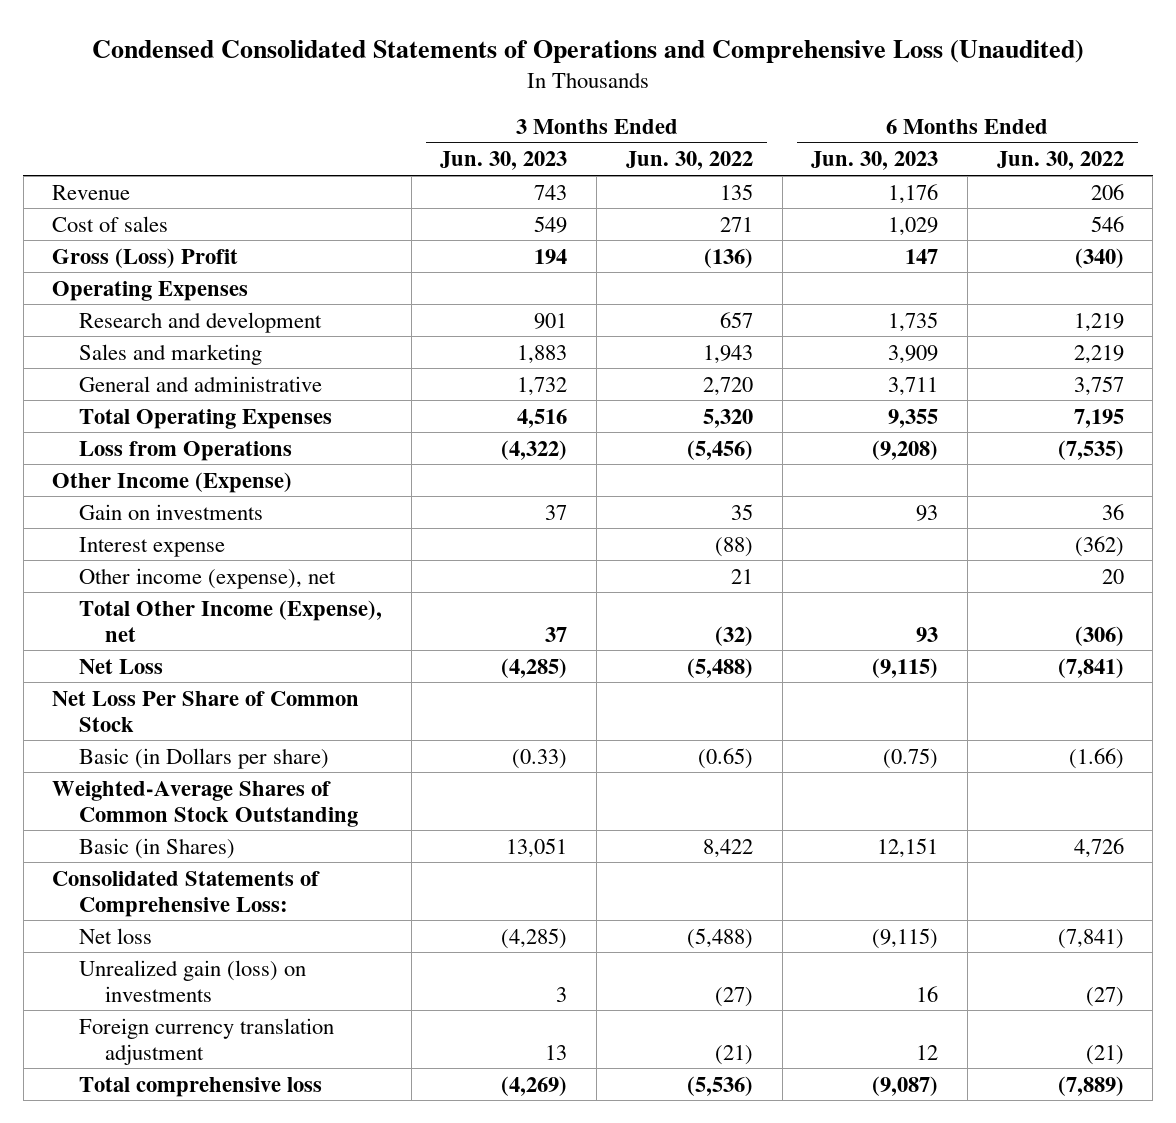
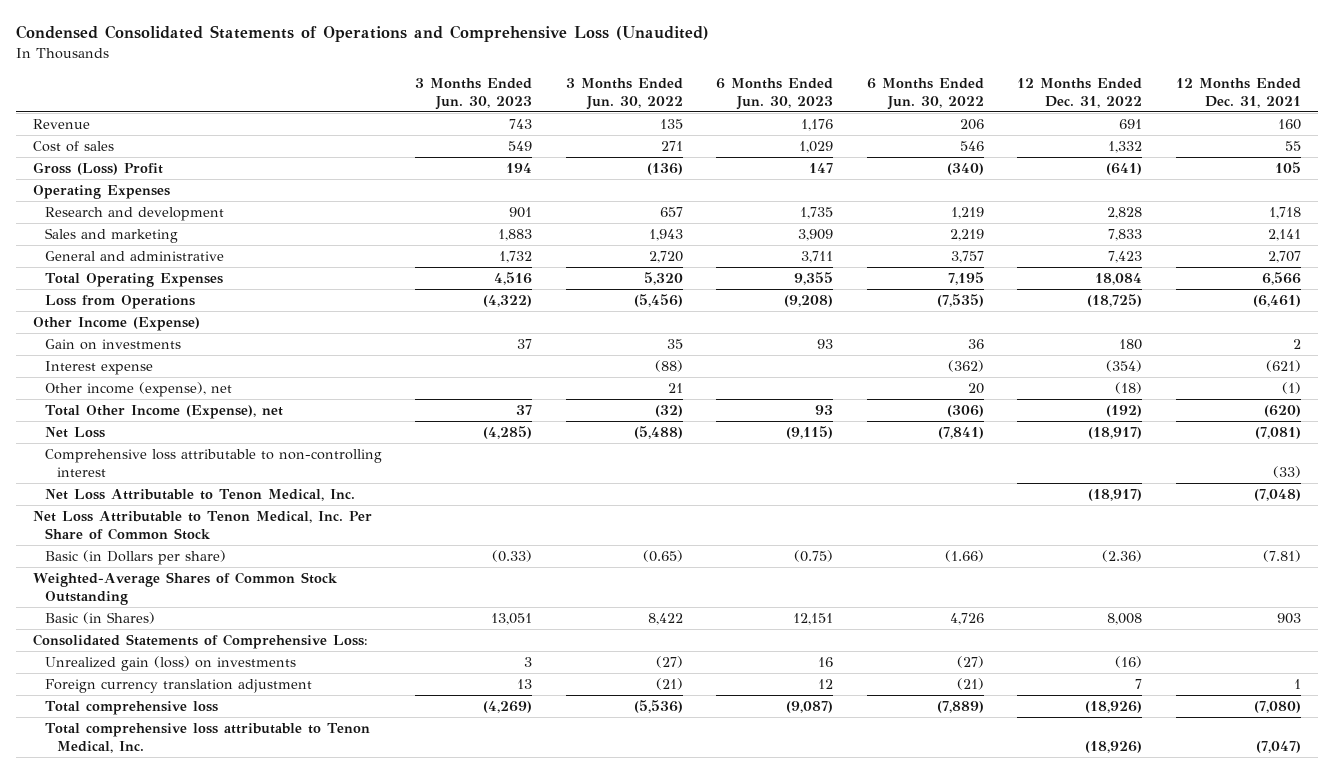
- | 3 Months Ended Jun. 30, 2023 | 3 Months Ended Jun. 30, 2022 | 6 Months Ended Jun. 30, 2023 | 6 Months Ended Jun. 30, 2022
+ | 3 Months Ended Jun. 30, 2023 | 3 Months Ended Jun. 30, 2022 | 6 Months Ended Jun. 30, 2023 | 6 Months Ended Jun. 30, 2022 | 12 Months Ended Dec. 31, 2022 | 12 Months Ended Dec. 31, 2021
- Net Loss Per Share of Common Stock
+ Comprehensive loss attributable to non-controlling interest | | | | | | (33)
+ Net Loss Attributable to Tenon Medical, Inc. | | | | | (18,917) | (7,048)
+ Net Loss Attributable to Tenon Medical, Inc. Per Share of Common Stock
- Net loss | (4,285) | (5,488) | (9,115) | (7,841)
+ Total comprehensive loss attributable to Tenon Medical, Inc. | | | | | (18,926) | (7,047)

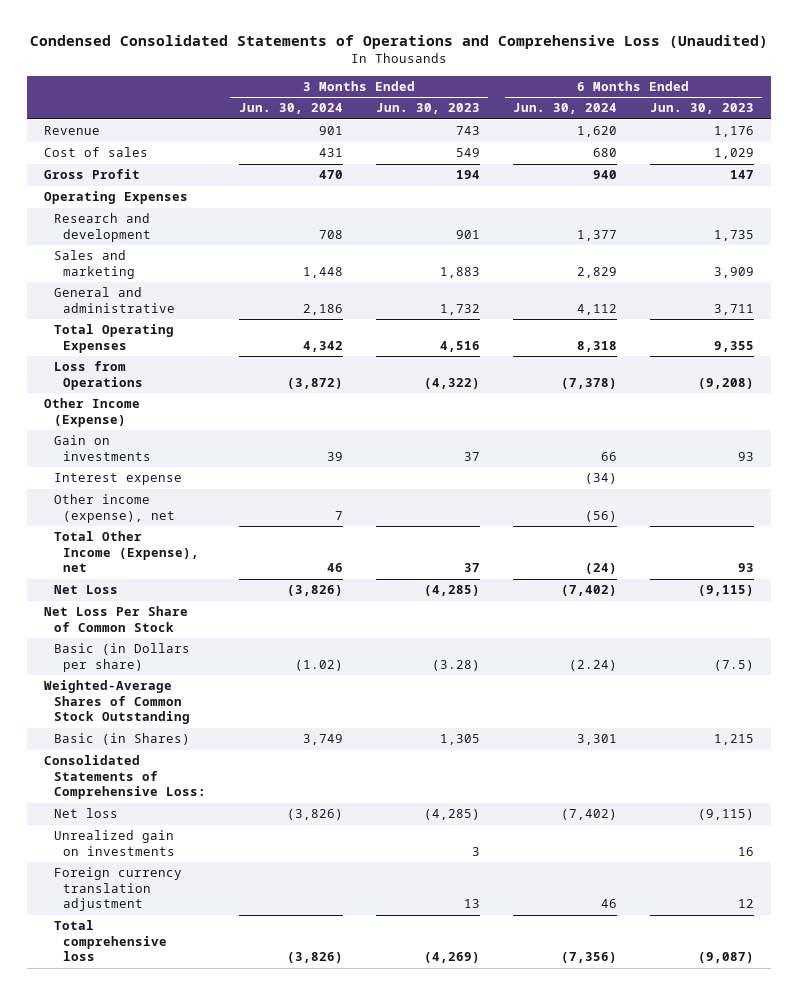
- | 3 Months Ended Jun. 30, 2023 | 3 Months Ended Jun. 30, 2022 | 6 Months Ended Jun. 30, 2023 | 6 Months Ended Jun. 30, 2022 | 12 Months Ended Dec. 31, 2022 | 12 Months Ended Dec. 31, 2021
+ | 3 Months Ended Jun. 30, 2024 | 3 Months Ended Jun. 30, 2023 | 6 Months Ended Jun. 30, 2024 | 6 Months Ended Jun. 30, 2023
- Gross (Loss) Profit | 194 | (136) | 147 | (340) | (641) | 105
+ Gross Profit | 470 | 194 | 940 | 147
- Comprehensive loss attributable to non-controlling interest | | | | | | (33)
- Net Loss Attributable to Tenon Medical, Inc. | | | | | (18,917) | (7,048)
- Net Loss Attributable to Tenon Medical, Inc. Per Share of Common Stock
- Basic (in Dollars per share) | (0.33) | (0.65) | (0.75) | (1.66) | (2.36) | (7.81)
+ Net Loss Per Share of Common Stock
+ Basic (in Dollars per share) | (1.02) | (3.28) | (2.24) | (7.5)
- Basic (in Shares) | 13,051 | 8,422 | 12,151 | 4,726 | 8,008 | 903
+ Basic (in Shares) | 3,749 | 1,305 | 3,301 | 1,215
- Unrealized gain (loss) on investments | 3 | (27) | 16 | (27) | (16) |
+ Net loss | (3,826) | (4,285) | (7,402) | (9,115)
+ Unrealized gain on investments | | 3 | | 16
- Total comprehensive loss attributable to Tenon Medical, Inc. | | | | | (18,926) | (7,047)

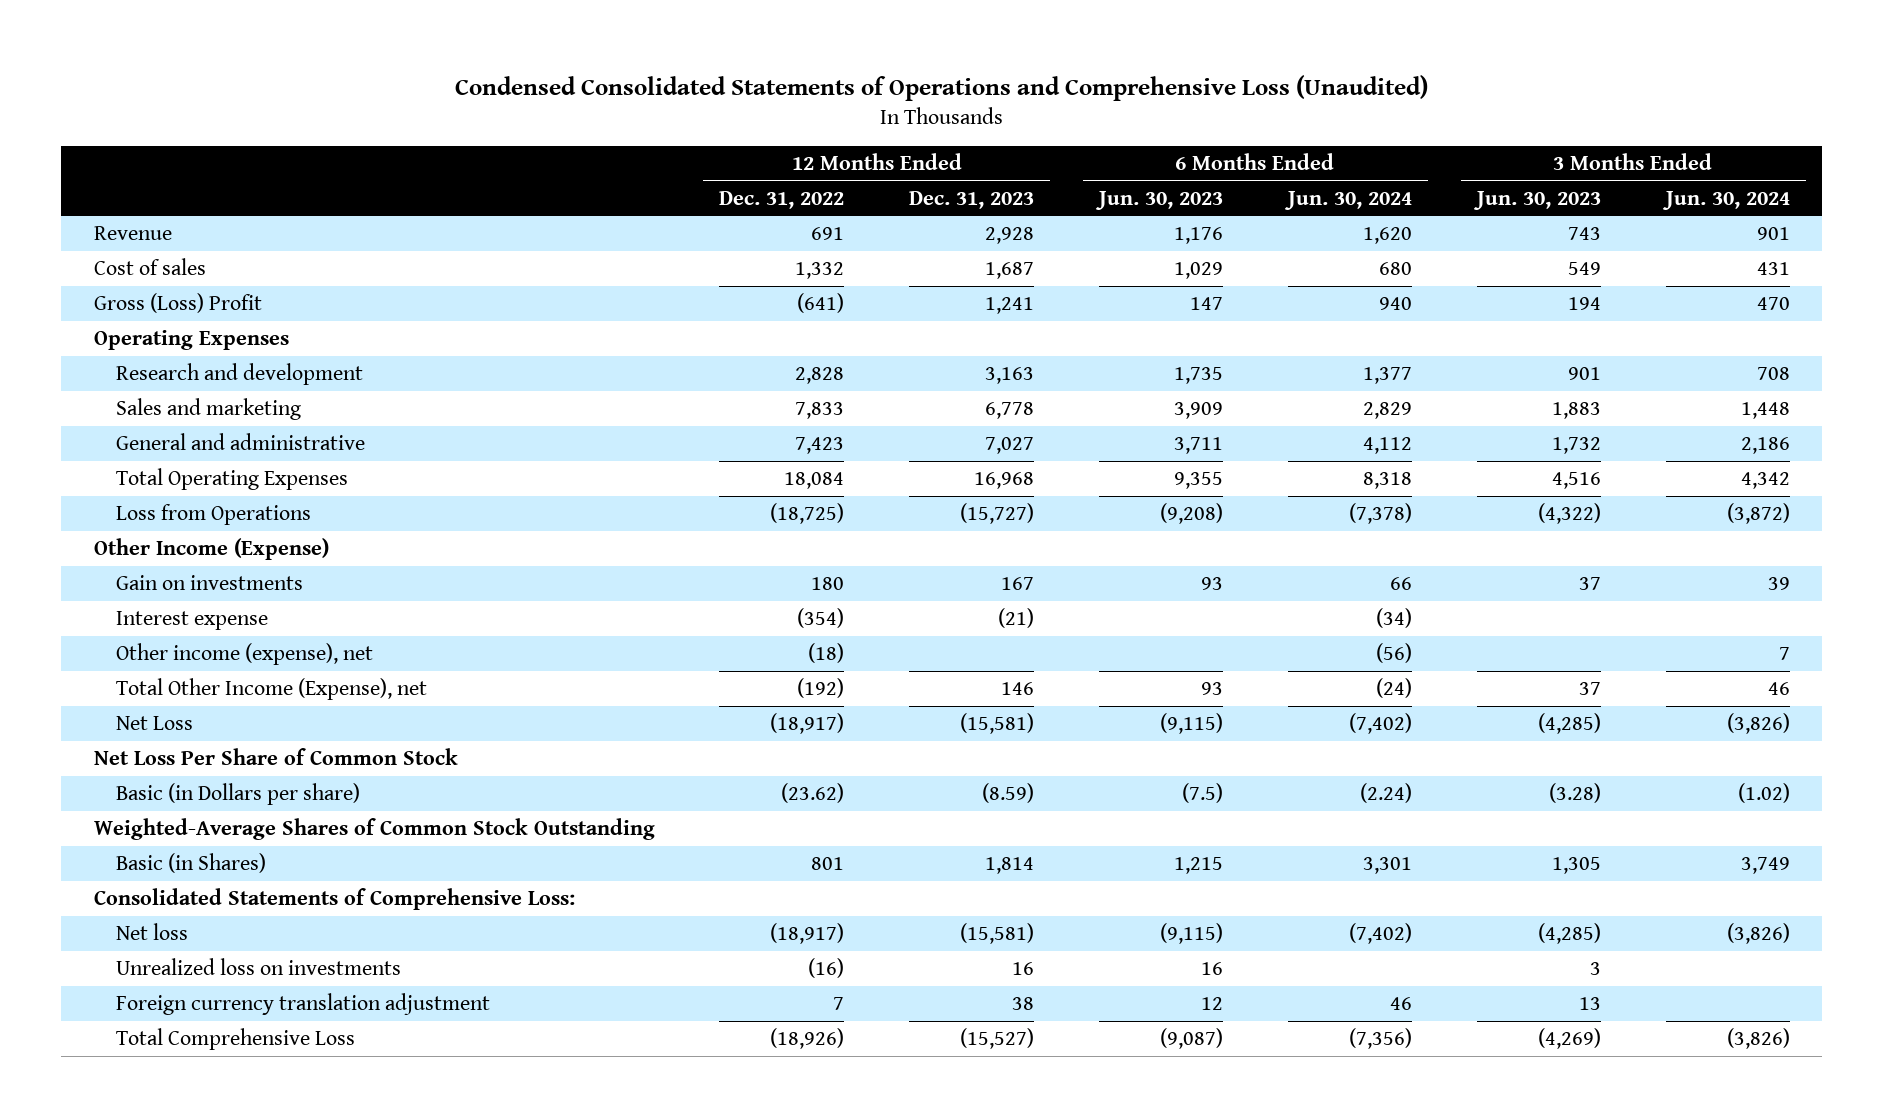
- | 3 Months Ended Jun. 30, 2024 | 3 Months Ended Jun. 30, 2023 | 6 Months Ended Jun. 30, 2024 | 6 Months Ended Jun. 30, 2023
+ | 12 Months Ended Dec. 31, 2022 | 12 Months Ended Dec. 31, 2023 | 6 Months Ended Jun. 30, 2023 | 6 Months Ended Jun. 30, 2024 | 3 Months Ended Jun. 30, 2023 | 3 Months Ended Jun. 30, 2024
- Gross Profit | 470 | 194 | 940 | 147
+ Gross (Loss) Profit | (641) | 1,241 | 147 | 940 | 194 | 470
- Unrealized gain on investments | | 3 | | 16
+ Unrealized loss on investments | (16) | 16 | 16 | | 3 |
- Total comprehensive loss | (3,826) | (4,269) | (7,356) | (9,087)
+ Total Comprehensive Loss | (18,926) | (15,527) | (9,087) | (7,356) | (4,269) | (3,826)

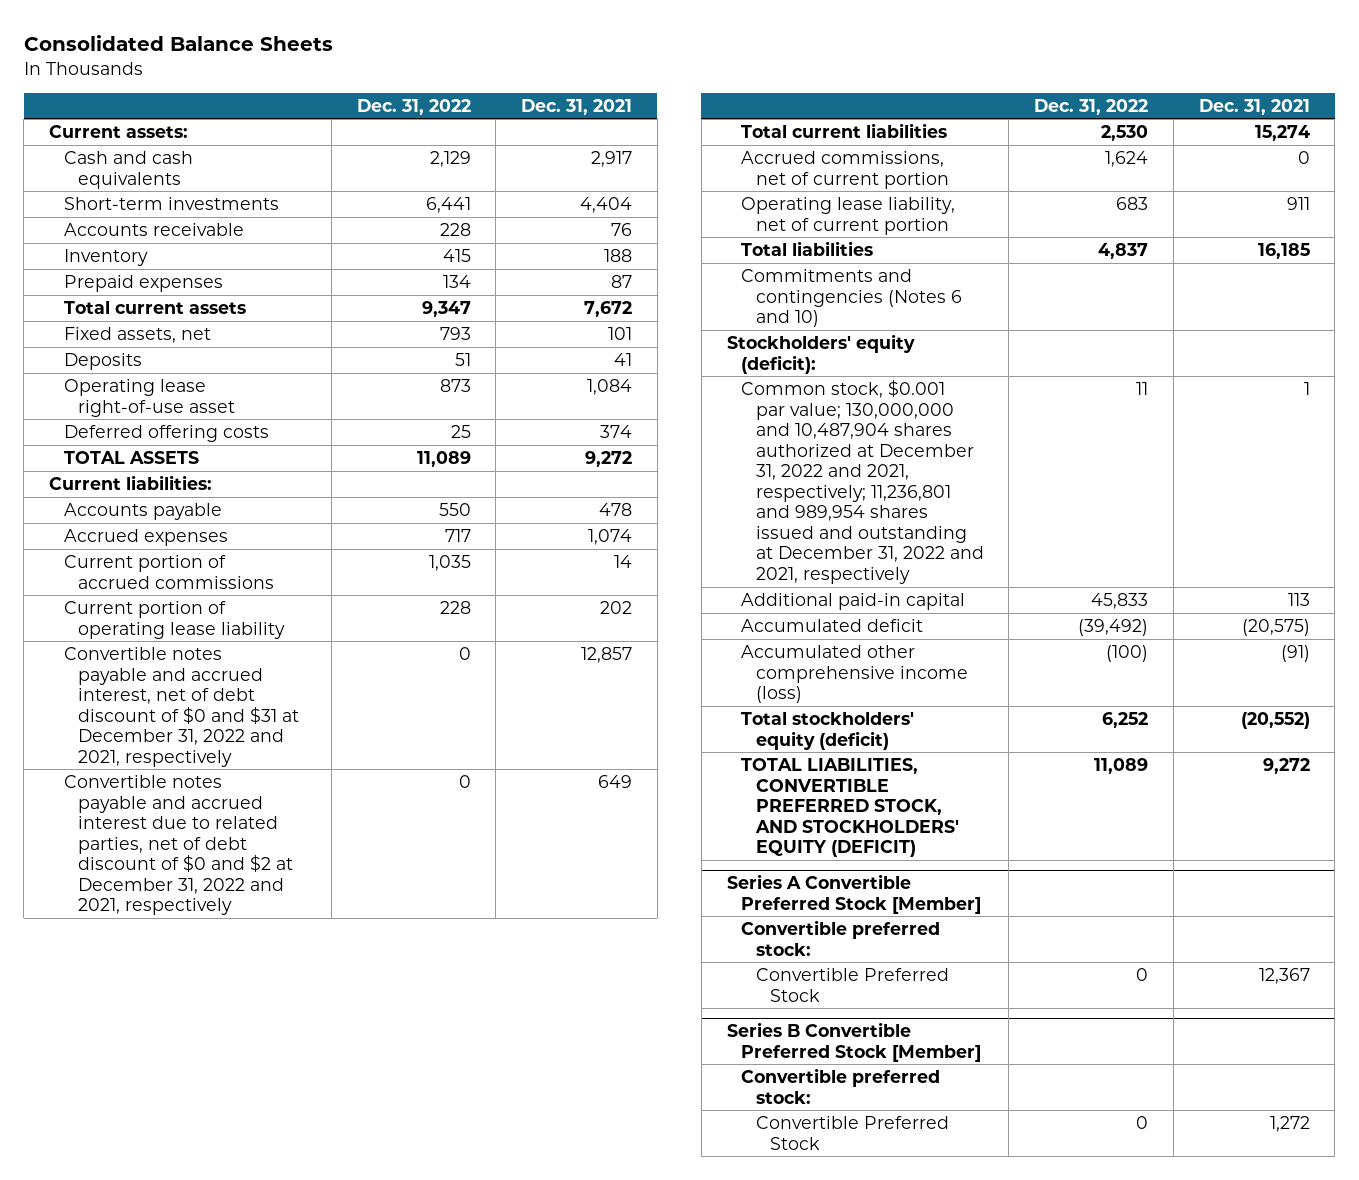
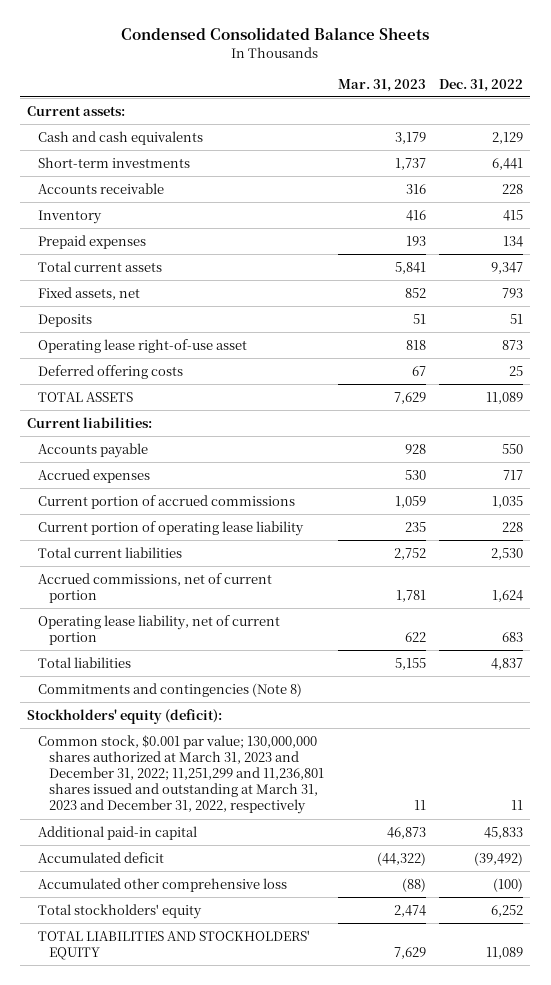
- Consolidated Balance Sheets
+ Condensed Consolidated Balance Sheets
- | Dec. 31, 2022 | Dec. 31, 2021
+ | Mar. 31, 2023 | Dec. 31, 2022
- Convertible notes payable and accrued interest, net of debt discount of $0 and $31 at December 31, 2022 and 2021, respectively | 0 | 12,857
- Convertible notes payable and accrued interest due to related parties, net of debt discount of $0 and $2 at December 31, 2022 and 2021, respectively | 0 | 649
- Commitments and contingencies (Notes 6 and 10)
+ Commitments and contingencies (Note 8)
- Common stock, $0.001 par value; 130,000,000 and 10,487,904 shares authorized at December 31, 2022 and 2021, respectively; 11,236,801 and 989,954 shares issued and outstanding at December 31, 2022 and 2021, respectively | 11 | 1
+ Common stock, $0.001 par value; 130,000,000 shares authorized at March 31, 2023 and December 31, 2022; 11,251,299 and 11,236,801 shares issued and outstanding at March 31, 2023 and December 31, 2022, respectively | 11 | 11
- Accumulated other comprehensive income (loss) | (100) | (91)
- Total stockholders' equity (deficit) | 6,252 | (20,552)
- TOTAL LIABILITIES, CONVERTIBLE PREFERRED STOCK, AND STOCKHOLDERS' EQUITY (DEFICIT) | 11,089 | 9,272
- Series A Convertible Preferred Stock [Member]
- Convertible preferred stock:
- Convertible Preferred Stock | 0 | 12,367
- Series B Convertible Preferred Stock [Member]
- Convertible preferred stock:
- Convertible Preferred Stock | 0 | 1,272
+ Accumulated other comprehensive loss | (88) | (100)
+ Total stockholders' equity | 2,474 | 6,252
+ TOTAL LIABILITIES AND STOCKHOLDERS' EQUITY | 7,629 | 11,089

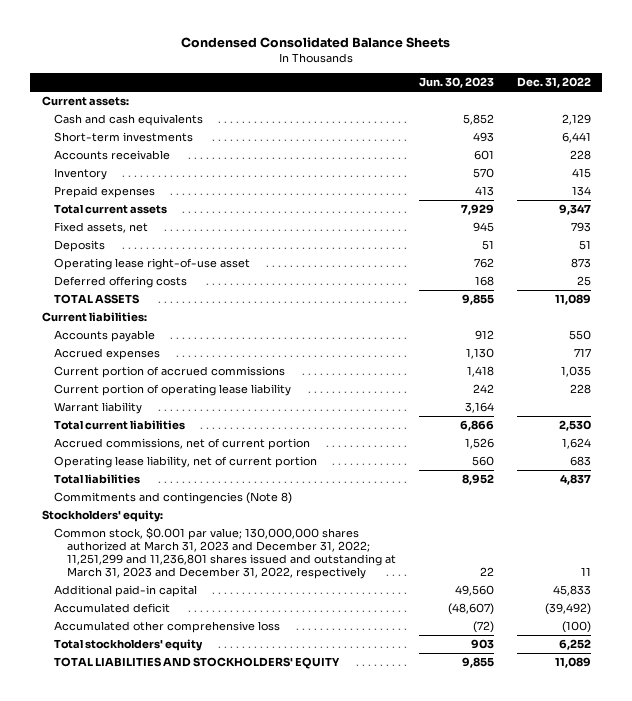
- | Mar. 31, 2023 | Dec. 31, 2022
+ | Jun. 30, 2023 | Dec. 31, 2022
+ Warrant liability | 3,164 |
- Stockholders' equity (deficit):
+ Stockholders' equity:

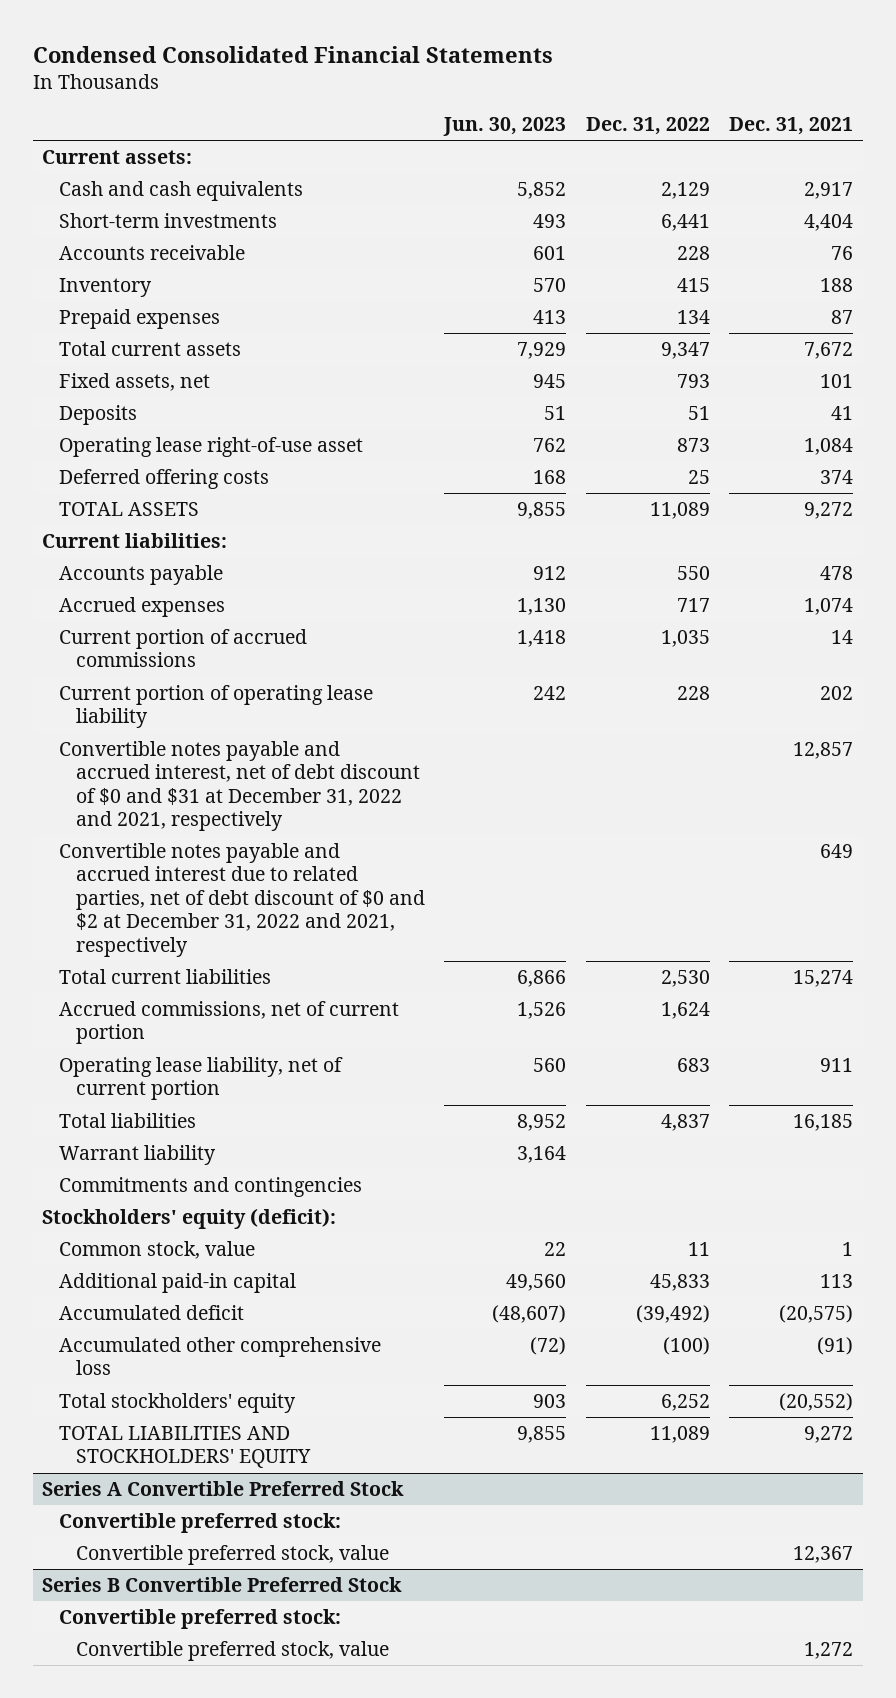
- Condensed Consolidated Balance Sheets
+ Condensed Consolidated Financial Statements
- | Jun. 30, 2023 | Dec. 31, 2022
+ | Jun. 30, 2023 | Dec. 31, 2022 | Dec. 31, 2021
+ Convertible notes payable and accrued interest, net of debt discount of $0 and $31 at December 31, 2022 and 2021, respectively | | | 12,857
+ Convertible notes payable and accrued interest due to related parties, net of debt discount of $0 and $2 at December 31, 2022 and 2021, respectively | | | 649
- Commitments and contingencies (Note 8)
- Stockholders' equity:
- Common stock, $0.001 par value; 130,000,000 shares authorized at March 31, 2023 and December 31, 2022; 11,251,299 and 11,236,801 shares issued and outstanding at March 31, 2023 and December 31, 2022, respectively | 22 | 11
moved down: Warrant liability | 3,164 | |
+ Commitments and contingencies
+ Stockholders' equity (deficit):
+ Common stock, value | 22 | 11 | 1
+ Series A Convertible Preferred Stock
+ Convertible preferred stock:
+ Convertible preferred stock, value | | | 12,367
+ Series B Convertible Preferred Stock
+ Convertible preferred stock:
+ Convertible preferred stock, value | | | 1,272

